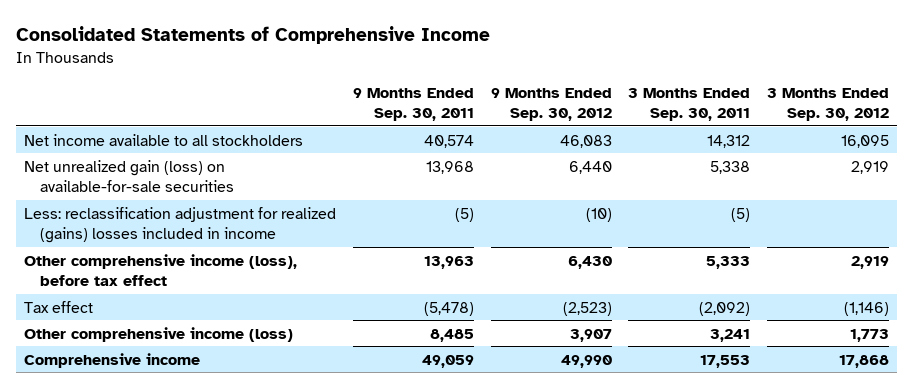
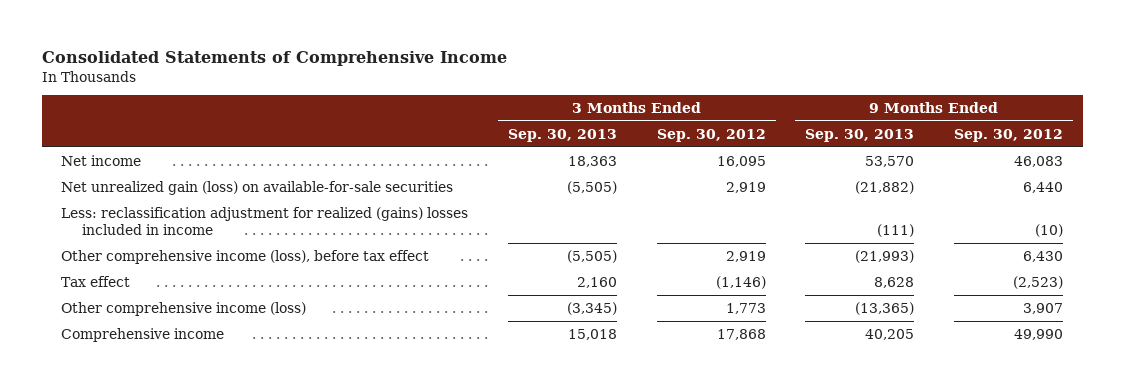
- | 9 Months Ended Sep. 30, 2011 | 9 Months Ended Sep. 30, 2012 | 3 Months Ended Sep. 30, 2011 | 3 Months Ended Sep. 30, 2012
+ | 3 Months Ended Sep. 30, 2013 | 3 Months Ended Sep. 30, 2012 | 9 Months Ended Sep. 30, 2013 | 9 Months Ended Sep. 30, 2012
- Net income available to all stockholders | 40,574 | 46,083 | 14,312 | 16,095
+ Net income | 18,363 | 16,095 | 53,570 | 46,083

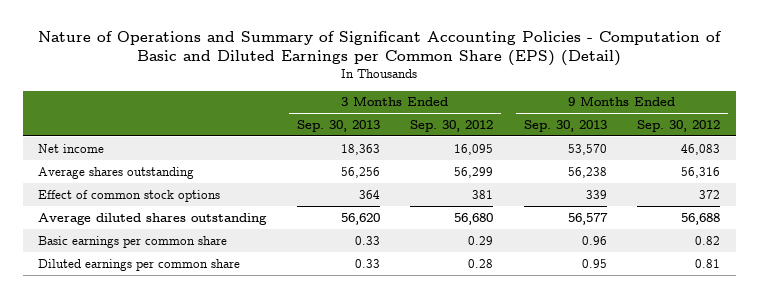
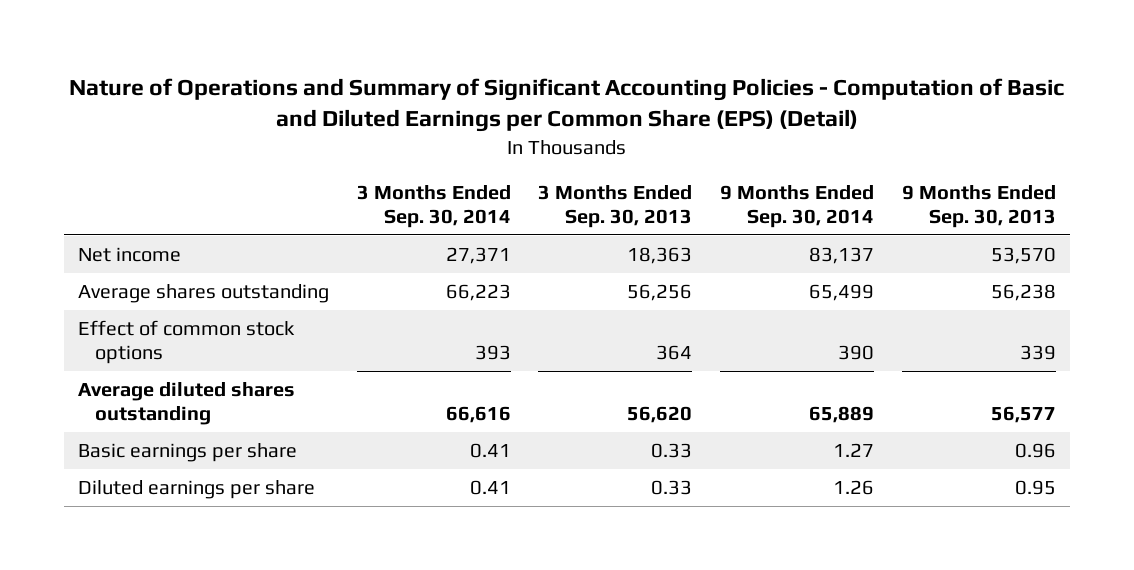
- | 3 Months Ended Sep. 30, 2013 | 3 Months Ended Sep. 30, 2012 | 9 Months Ended Sep. 30, 2013 | 9 Months Ended Sep. 30, 2012
+ | 3 Months Ended Sep. 30, 2014 | 3 Months Ended Sep. 30, 2013 | 9 Months Ended Sep. 30, 2014 | 9 Months Ended Sep. 30, 2013
- Basic earnings per common share | 0.33 | 0.29 | 0.96 | 0.82
- Diluted earnings per common share | 0.33 | 0.28 | 0.95 | 0.81
+ Basic earnings per share | 0.41 | 0.33 | 1.27 | 0.96
+ Diluted earnings per share | 0.41 | 0.33 | 1.26 | 0.95

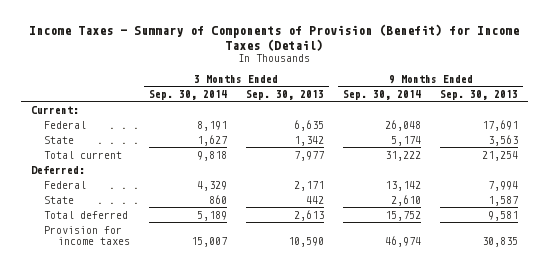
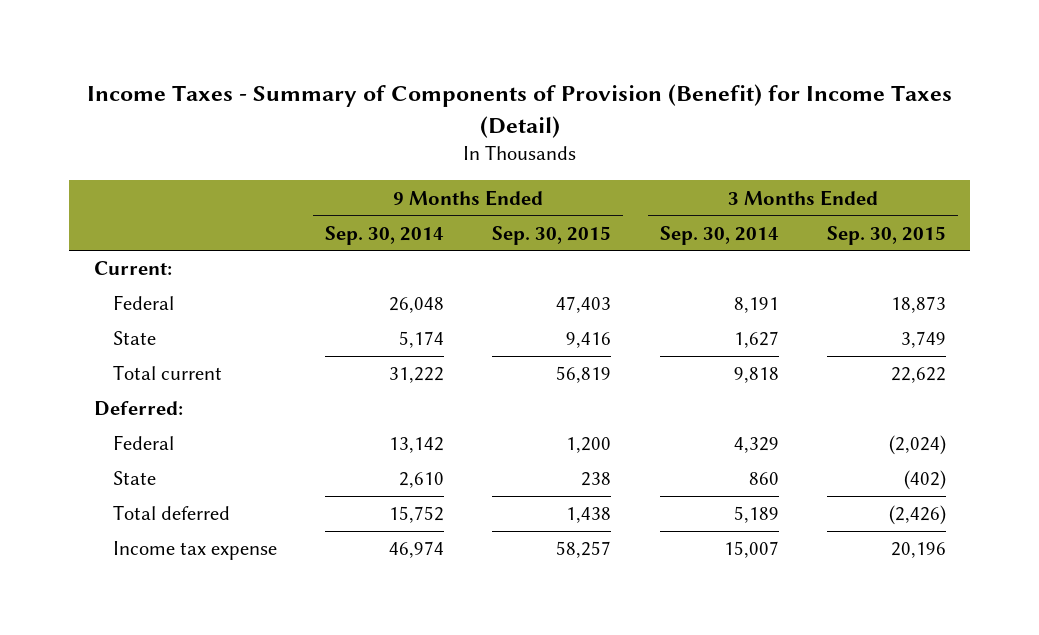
- | 3 Months Ended Sep. 30, 2014 | 3 Months Ended Sep. 30, 2013 | 9 Months Ended Sep. 30, 2014 | 9 Months Ended Sep. 30, 2013
+ | 9 Months Ended Sep. 30, 2014 | 9 Months Ended Sep. 30, 2015 | 3 Months Ended Sep. 30, 2014 | 3 Months Ended Sep. 30, 2015
- Provision for income taxes | 15,007 | 10,590 | 46,974 | 30,835
+ Income tax expense | 46,974 | 58,257 | 15,007 | 20,196

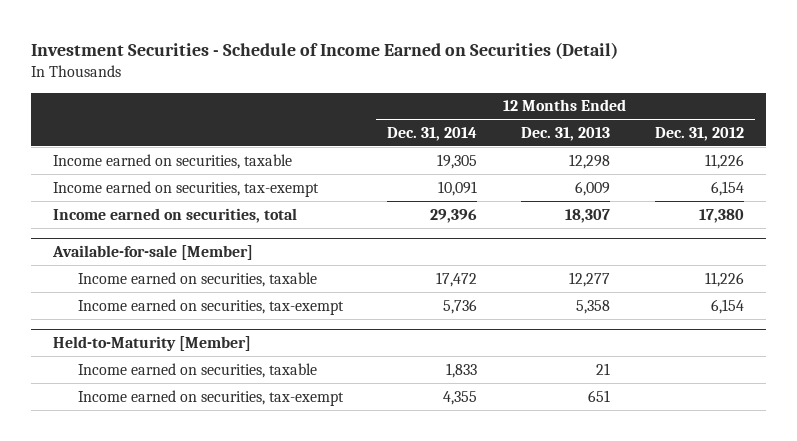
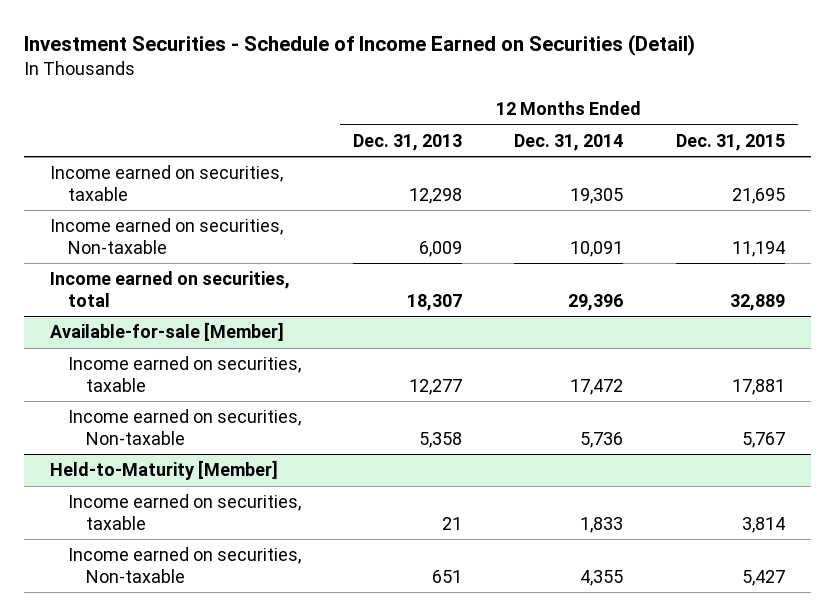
- | 12 Months Ended Dec. 31, 2014 | 12 Months Ended Dec. 31, 2013 | 12 Months Ended Dec. 31, 2012
+ | 12 Months Ended Dec. 31, 2013 | 12 Months Ended Dec. 31, 2014 | 12 Months Ended Dec. 31, 2015
- Income earned on securities, tax-exempt | 10,091 | 6,009 | 6,154
+ Income earned on securities, Non-taxable | 6,009 | 10,091 | 11,194
@ Available-for-sale [Member]
- Income earned on securities, tax-exempt | 5,736 | 5,358 | 6,154
+ Income earned on securities, Non-taxable | 5,358 | 5,736 | 5,767
@ Held-to-Maturity [Member]
- Income earned on securities, tax-exempt | 4,355 | 651 |
+ Income earned on securities, Non-taxable | 651 | 4,355 | 5,427

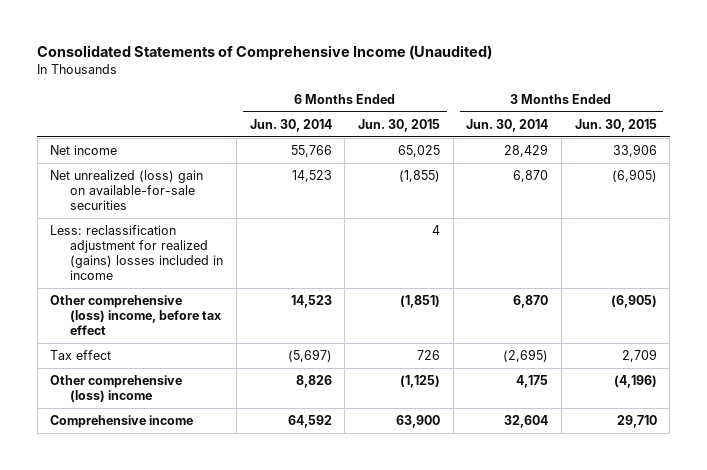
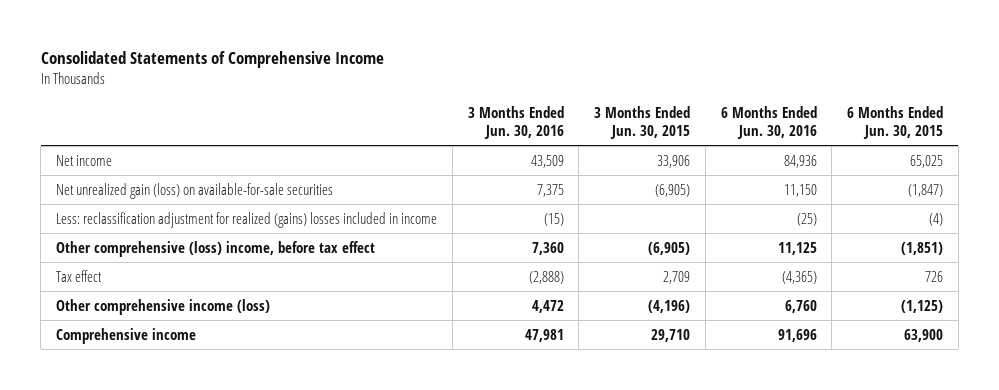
- Consolidated Statements of Comprehensive Income (Unaudited)
+ Consolidated Statements of Comprehensive Income
- | 6 Months Ended Jun. 30, 2014 | 6 Months Ended Jun. 30, 2015 | 3 Months Ended Jun. 30, 2014 | 3 Months Ended Jun. 30, 2015
+ | 3 Months Ended Jun. 30, 2016 | 3 Months Ended Jun. 30, 2015 | 6 Months Ended Jun. 30, 2016 | 6 Months Ended Jun. 30, 2015
- Net unrealized (loss) gain on available-for-sale securities | 14,523 | (1,855) | 6,870 | (6,905)
- Less: reclassification adjustment for realized (gains) losses included in income | | 4 | |
+ Net unrealized gain (loss) on available-for-sale securities | 7,375 | (6,905) | 11,150 | (1,847)
+ Less: reclassification adjustment for realized (gains) losses included in income | (15) | | (25) | (4)
- Other comprehensive (loss) income | 8,826 | (1,125) | 4,175 | (4,196)
+ Other comprehensive income (loss) | 4,472 | (4,196) | 6,760 | (1,125)

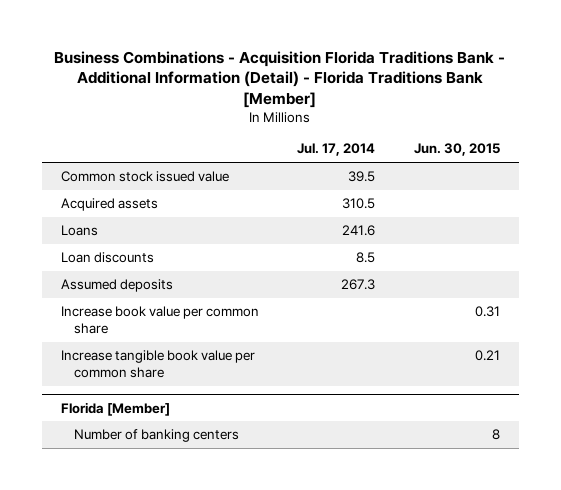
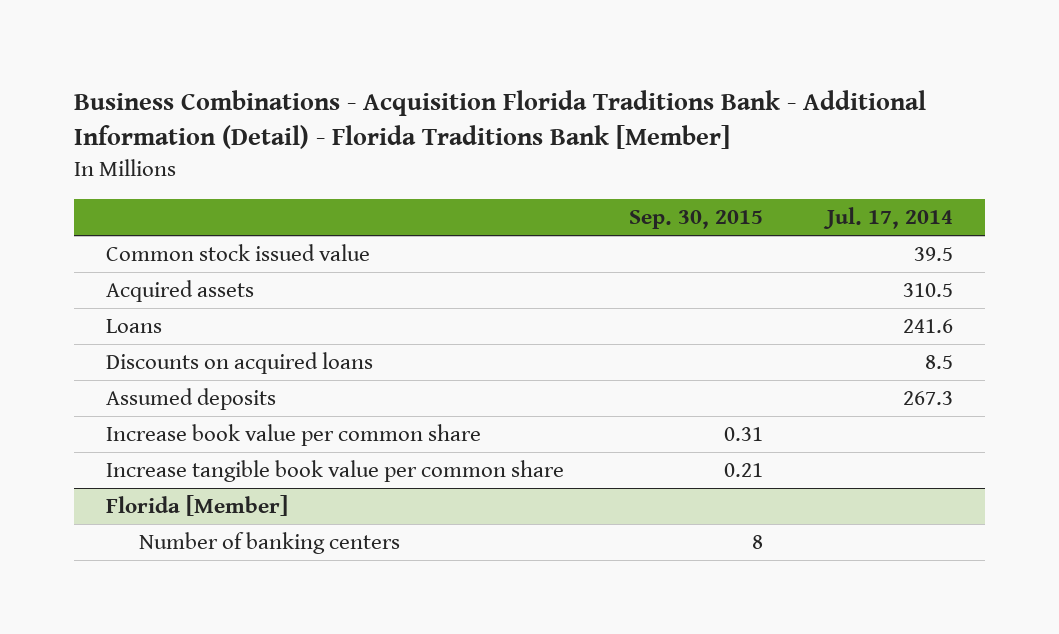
- | Jul. 17, 2014 | Jun. 30, 2015
+ | Sep. 30, 2015 | Jul. 17, 2014
- Loan discounts | 8.5 |
+ Discounts on acquired loans | | 8.5

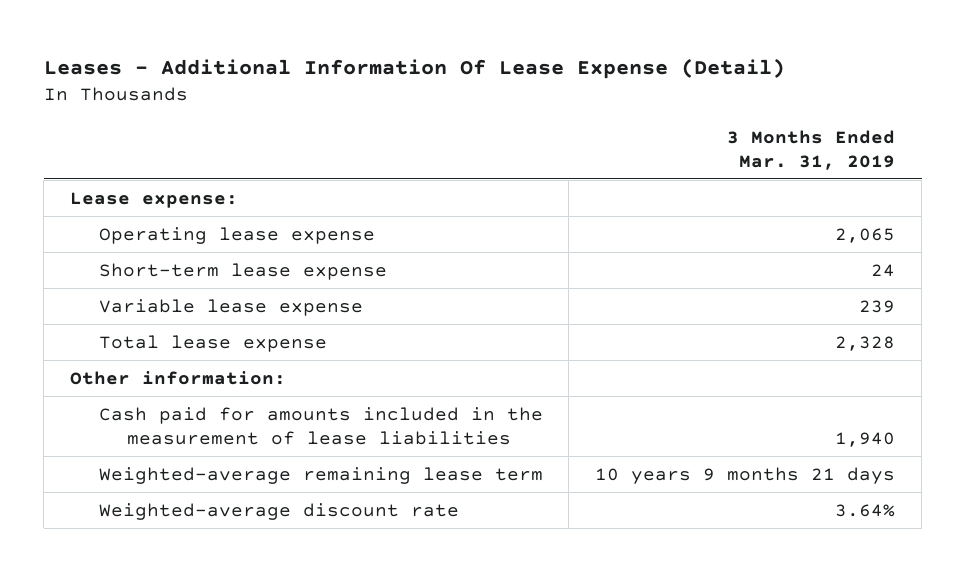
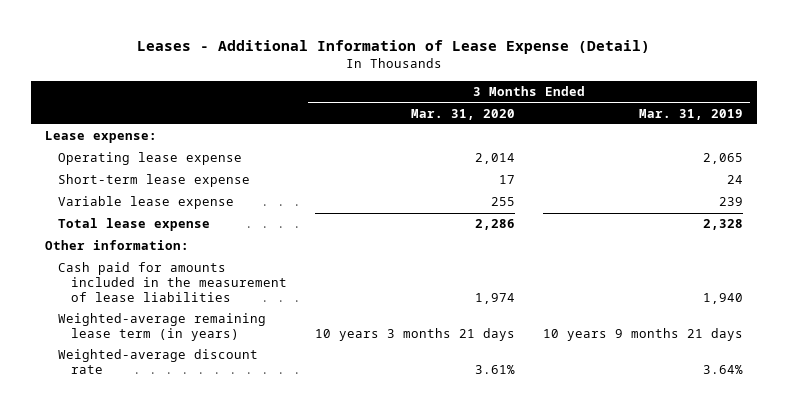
- Leases - Additional Information Of Lease Expense (Detail)
+ Leases - Additional Information of Lease Expense (Detail)
- | 3 Months Ended Mar. 31, 2019
+ | 3 Months Ended Mar. 31, 2020 | 3 Months Ended Mar. 31, 2019
- Weighted-average remaining lease term | 10 years 9 months 21 days
+ Weighted-average remaining lease term (in years) | 10 years 3 months 21 days | 10 years 9 months 21 days

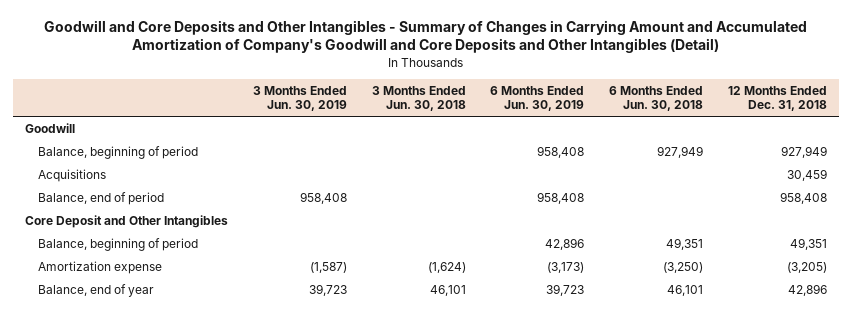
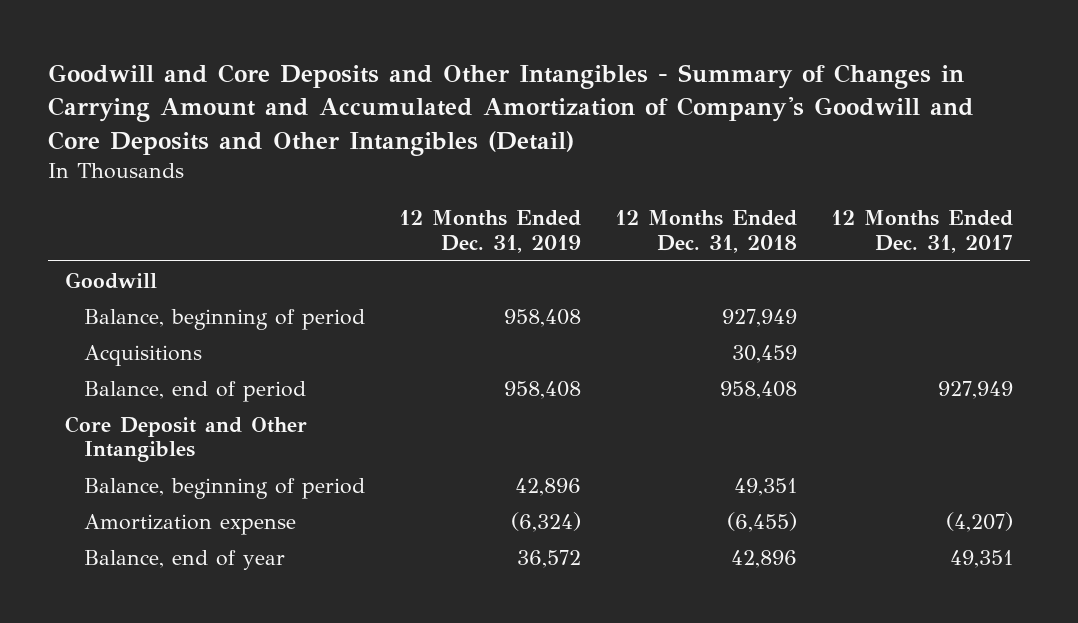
- | 3 Months Ended Jun. 30, 2019 | 3 Months Ended Jun. 30, 2018 | 6 Months Ended Jun. 30, 2019 | 6 Months Ended Jun. 30, 2018 | 12 Months Ended Dec. 31, 2018
+ | 12 Months Ended Dec. 31, 2019 | 12 Months Ended Dec. 31, 2018 | 12 Months Ended Dec. 31, 2017
- Amortization expense | (1,587) | (1,624) | (3,173) | (3,250) | (3,205)
+ Amortization expense | (6,324) | (6,455) | (4,207)

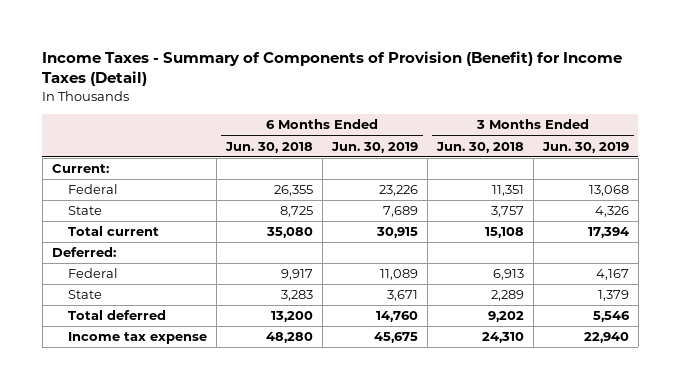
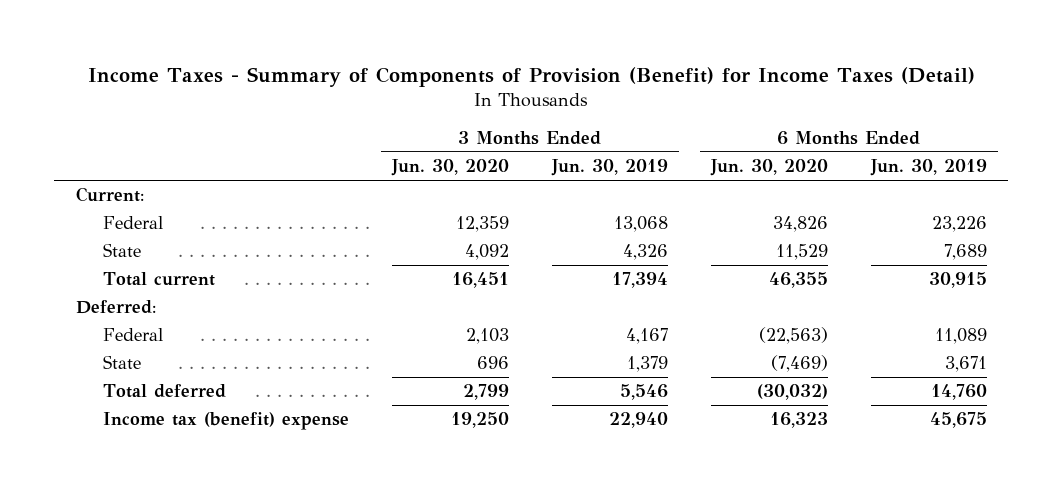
- | 6 Months Ended Jun. 30, 2018 | 6 Months Ended Jun. 30, 2019 | 3 Months Ended Jun. 30, 2018 | 3 Months Ended Jun. 30, 2019
+ | 3 Months Ended Jun. 30, 2020 | 3 Months Ended Jun. 30, 2019 | 6 Months Ended Jun. 30, 2020 | 6 Months Ended Jun. 30, 2019
- Income tax expense | 48,280 | 45,675 | 24,310 | 22,940
+ Income tax (benefit) expense | 19,250 | 22,940 | 16,323 | 45,675

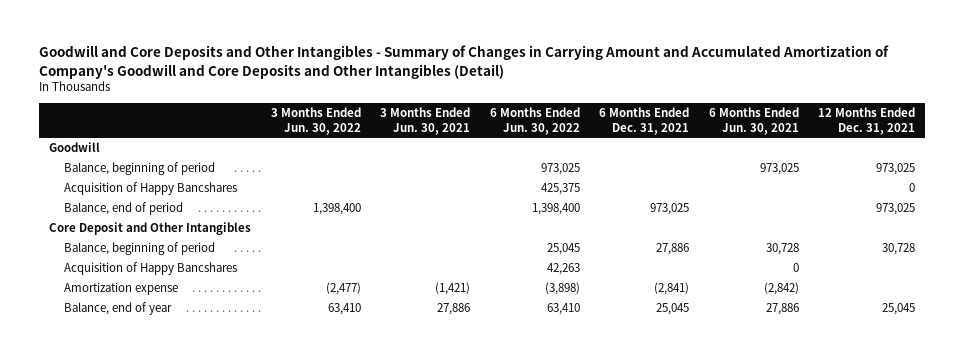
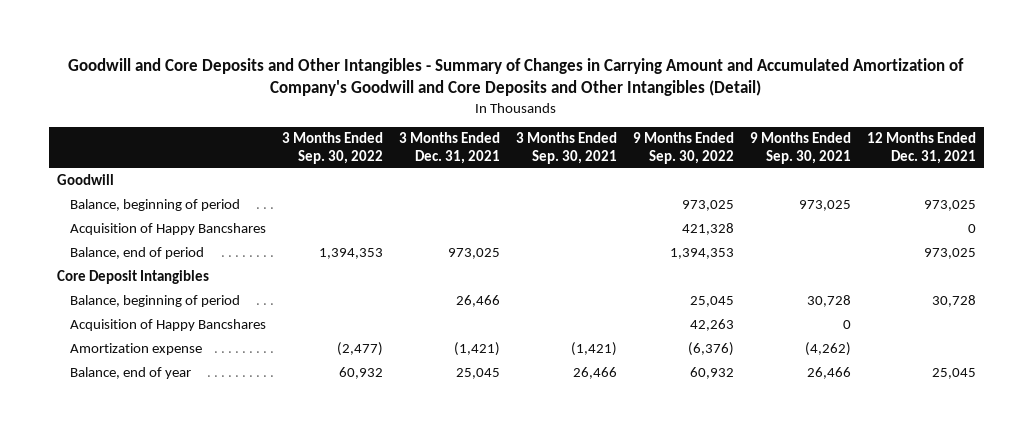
- | 3 Months Ended Jun. 30, 2022 | 3 Months Ended Jun. 30, 2021 | 6 Months Ended Jun. 30, 2022 | 6 Months Ended Dec. 31, 2021 | 6 Months Ended Jun. 30, 2021 | 12 Months Ended Dec. 31, 2021
+ | 3 Months Ended Sep. 30, 2022 | 3 Months Ended Dec. 31, 2021 | 3 Months Ended Sep. 30, 2021 | 9 Months Ended Sep. 30, 2022 | 9 Months Ended Sep. 30, 2021 | 12 Months Ended Dec. 31, 2021
- Core Deposit and Other Intangibles
+ Core Deposit Intangibles

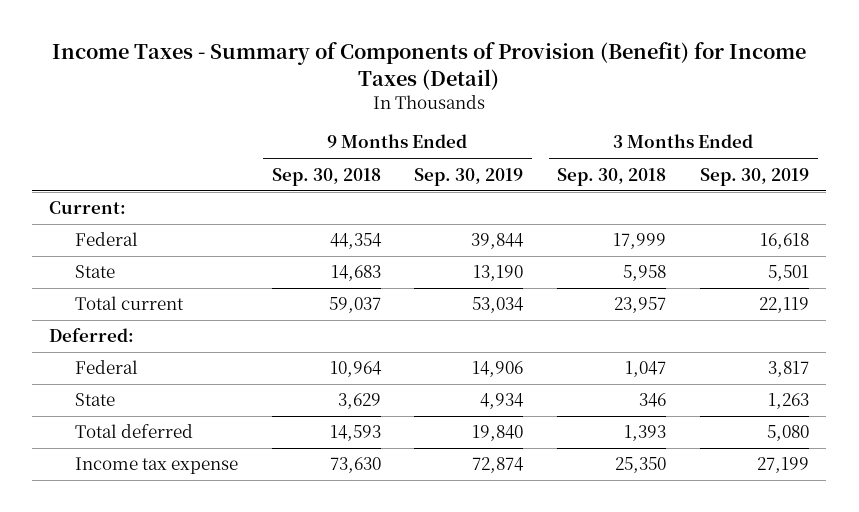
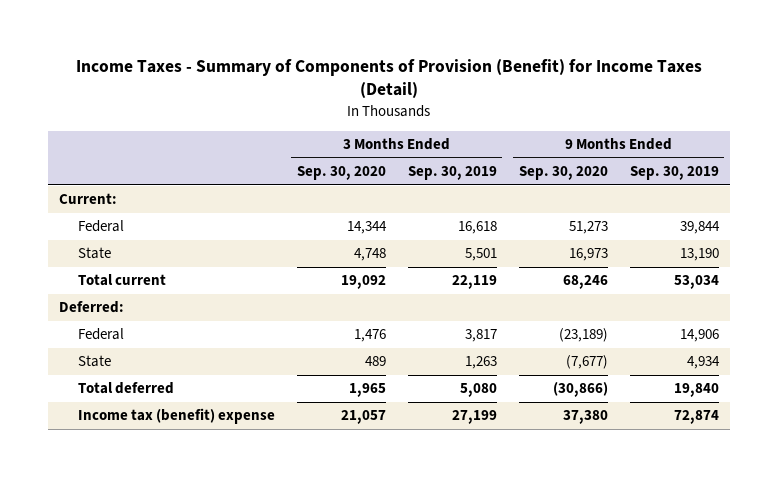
- | 9 Months Ended Sep. 30, 2018 | 9 Months Ended Sep. 30, 2019 | 3 Months Ended Sep. 30, 2018 | 3 Months Ended Sep. 30, 2019
+ | 3 Months Ended Sep. 30, 2020 | 3 Months Ended Sep. 30, 2019 | 9 Months Ended Sep. 30, 2020 | 9 Months Ended Sep. 30, 2019
- Income tax expense | 73,630 | 72,874 | 25,350 | 27,199
+ Income tax (benefit) expense | 21,057 | 27,199 | 37,380 | 72,874

